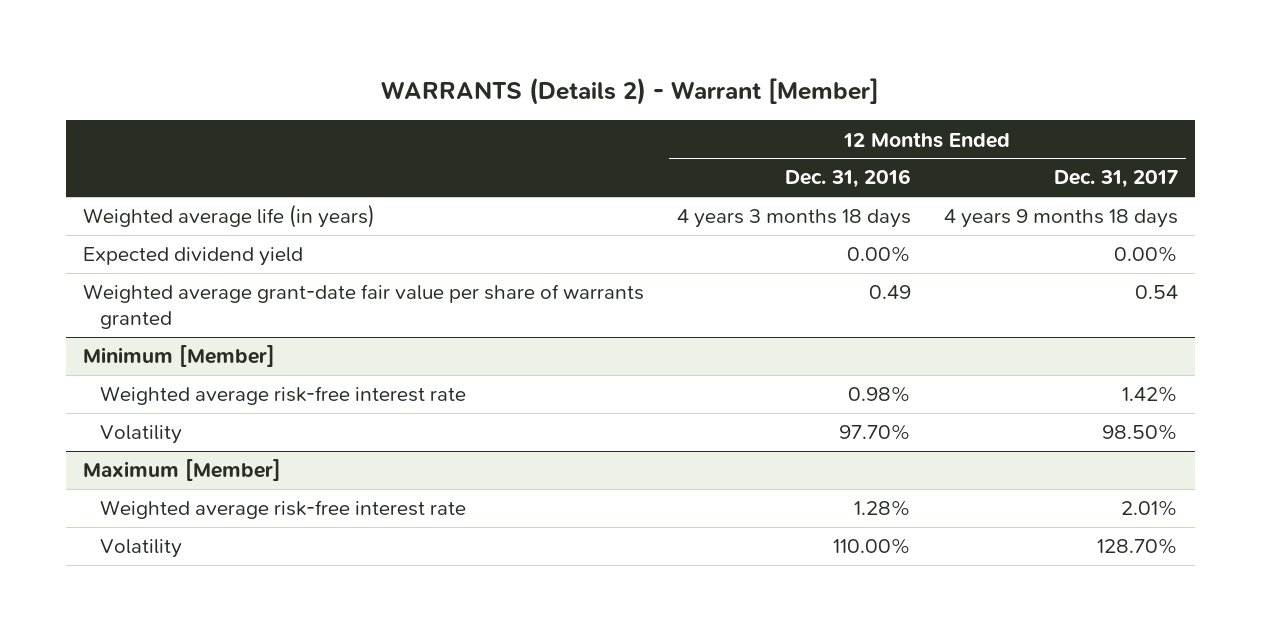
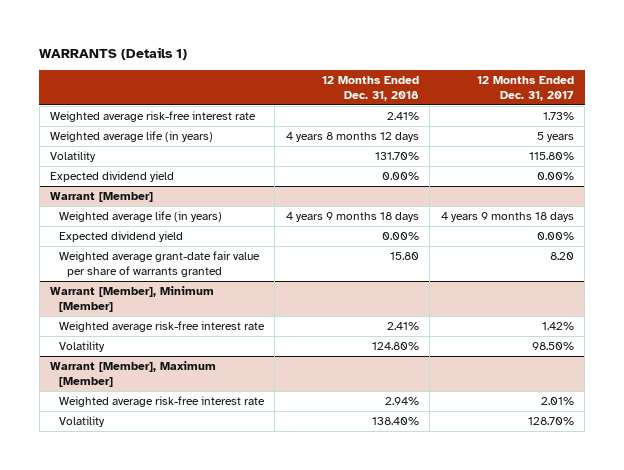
- WARRANTS (Details 2) - Warrant [Member]
+ WARRANTS (Details 1)
- | 12 Months Ended Dec. 31, 2016 | 12 Months Ended Dec. 31, 2017
+ | 12 Months Ended Dec. 31, 2018 | 12 Months Ended Dec. 31, 2017
+ Weighted average risk-free interest rate | 2.41% | 1.73%
+ Weighted average life (in years) | 4 years 8 months 12 days | 5 years
+ Volatility | 131.70% | 115.80%
+ Expected dividend yield | 0.00% | 0.00%
+ Warrant [Member]
- Weighted average grant-date fair value per share of warrants granted | 0.49 | 0.54
- Minimum [Member]
+ Weighted average grant-date fair value per share of warrants granted | 15.80 | 8.20
+ Warrant [Member], Minimum [Member]
- Maximum [Member]
+ Warrant [Member], Maximum [Member]

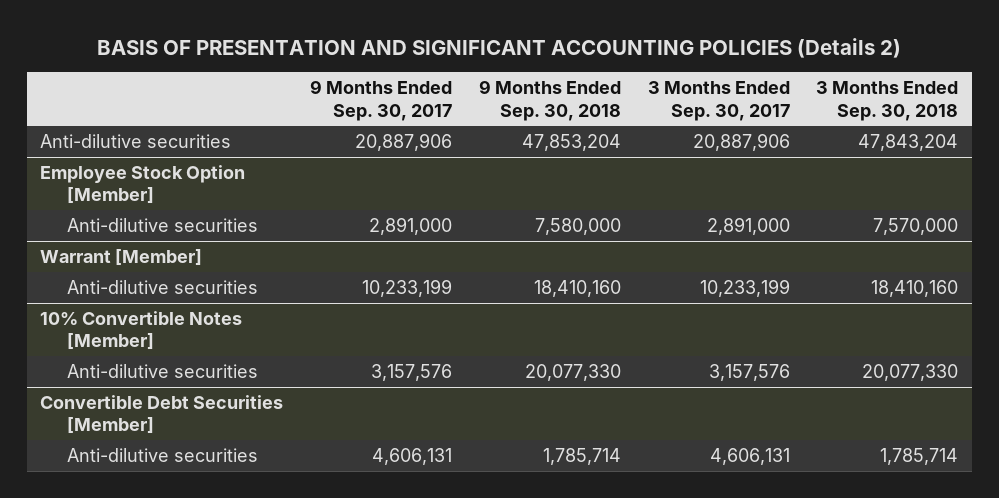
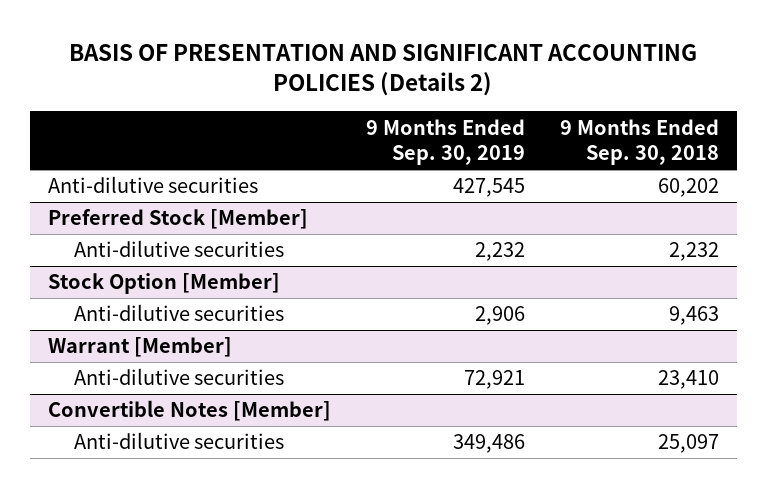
- | 9 Months Ended Sep. 30, 2017 | 9 Months Ended Sep. 30, 2018 | 3 Months Ended Sep. 30, 2017 | 3 Months Ended Sep. 30, 2018
+ | 9 Months Ended Sep. 30, 2019 | 9 Months Ended Sep. 30, 2018
- Anti-dilutive securities | 20,887,906 | 47,853,204 | 20,887,906 | 47,843,204
- Employee Stock Option [Member]
- Anti-dilutive securities | 2,891,000 | 7,580,000 | 2,891,000 | 7,570,000
+ Anti-dilutive securities | 427,545 | 60,202
+ Preferred Stock [Member]
+ Anti-dilutive securities | 2,232 | 2,232
+ Stock Option [Member]
+ Anti-dilutive securities | 2,906 | 9,463
@ Warrant [Member]
- Anti-dilutive securities | 10,233,199 | 18,410,160 | 10,233,199 | 18,410,160
- 10% Convertible Notes [Member]
- Anti-dilutive securities | 3,157,576 | 20,077,330 | 3,157,576 | 20,077,330
- Convertible Debt Securities [Member]
- Anti-dilutive securities | 4,606,131 | 1,785,714 | 4,606,131 | 1,785,714
@ Warrant [Member]
+ Anti-dilutive securities | 72,921 | 23,410
+ Convertible Notes [Member]
+ Anti-dilutive securities | 349,486 | 25,097

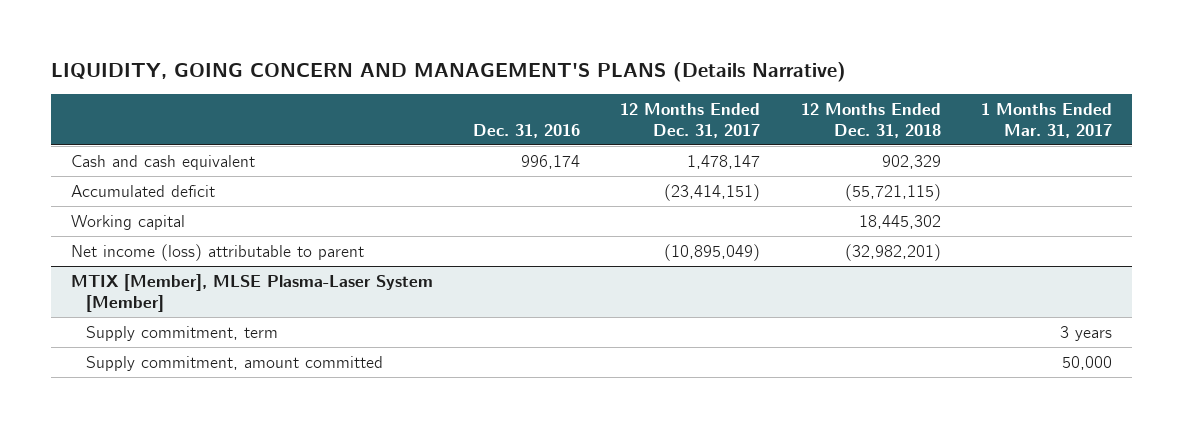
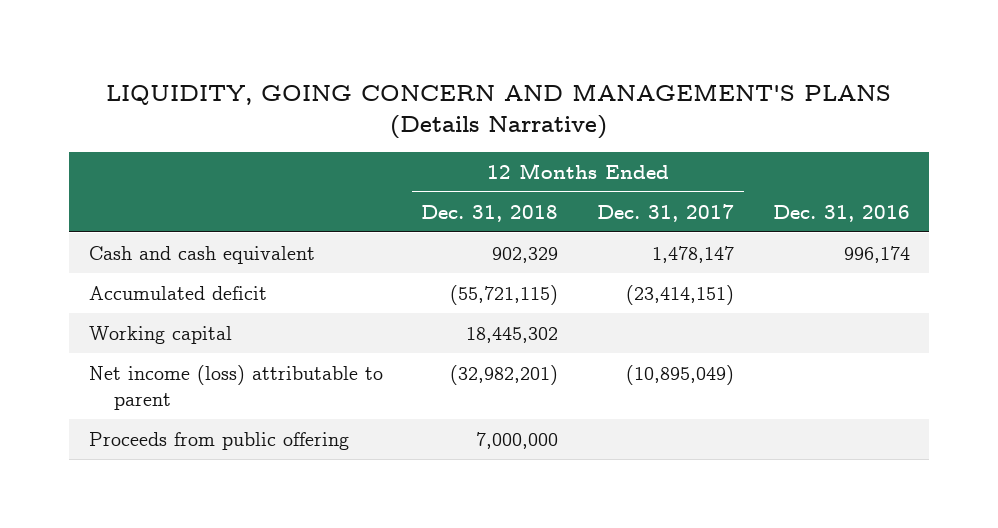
- | Dec. 31, 2016 | 12 Months Ended Dec. 31, 2017 | 12 Months Ended Dec. 31, 2018 | 1 Months Ended Mar. 31, 2017
+ | 12 Months Ended Dec. 31, 2018 | 12 Months Ended Dec. 31, 2017 | Dec. 31, 2016
- MTIX [Member], MLSE Plasma-Laser System [Member]
- Supply commitment, term | | | | 3 years
- Supply commitment, amount committed | | | | 50,000
+ Proceeds from public offering | 7,000,000 | |

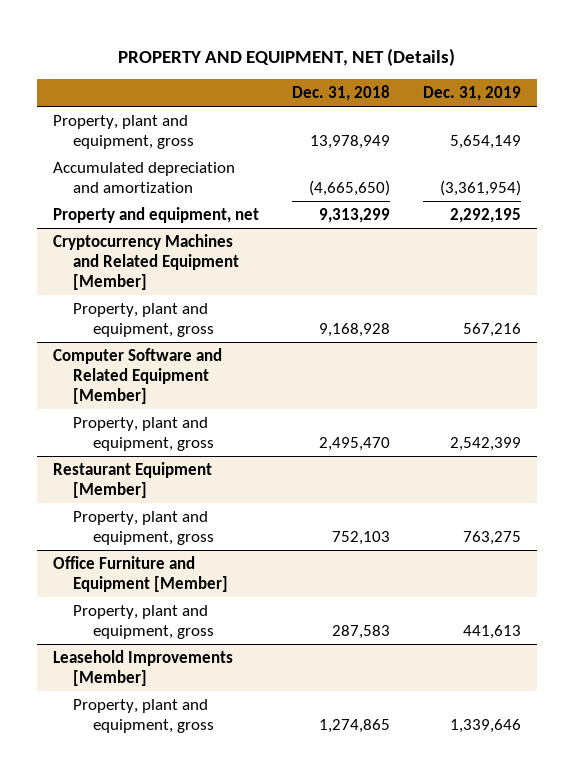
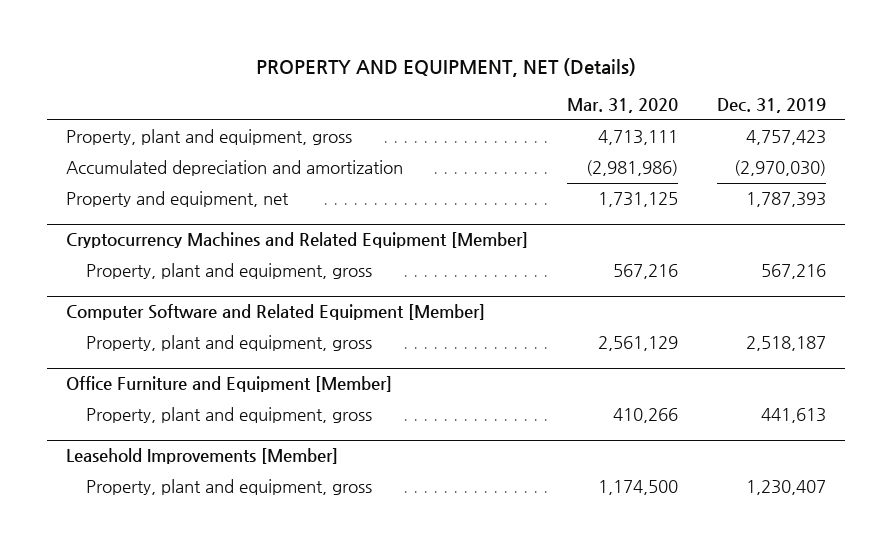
- | Dec. 31, 2018 | Dec. 31, 2019
+ | Mar. 31, 2020 | Dec. 31, 2019
- Property, plant and equipment, gross | 13,978,949 | 5,654,149
- Accumulated depreciation and amortization | (4,665,650) | (3,361,954)
- Property and equipment, net | 9,313,299 | 2,292,195
+ Property, plant and equipment, gross | 4,713,111 | 4,757,423
+ Accumulated depreciation and amortization | (2,981,986) | (2,970,030)
+ Property and equipment, net | 1,731,125 | 1,787,393
@ Computer Software and Related Equipment [Member]
- Property, plant and equipment, gross | 2,495,470 | 2,542,399
- Restaurant Equipment [Member]
- Property, plant and equipment, gross | 752,103 | 763,275
@ Computer Software and Related Equipment [Member]
+ Property, plant and equipment, gross | 2,561,129 | 2,518,187
@ Leasehold Improvements [Member]
- Property, plant and equipment, gross | 1,274,865 | 1,339,646
+ Property, plant and equipment, gross | 1,174,500 | 1,230,407

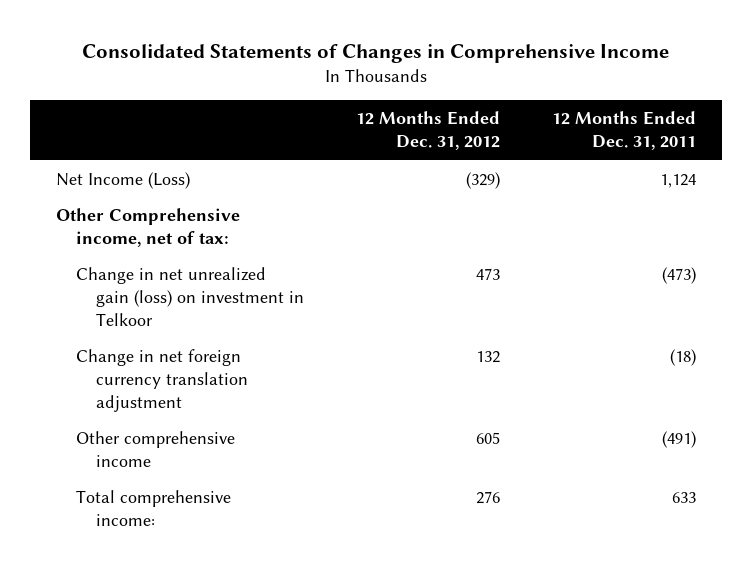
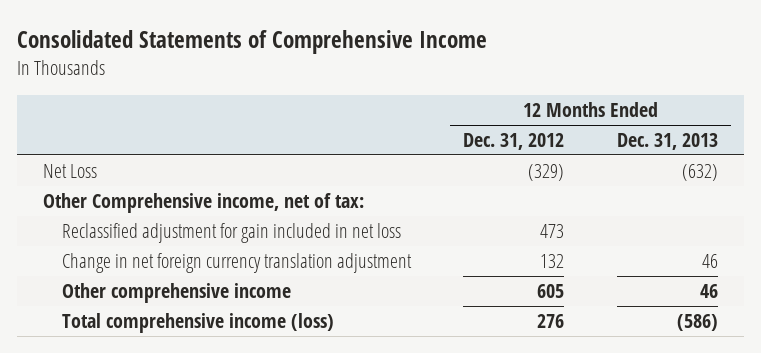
- Consolidated Statements of Changes in Comprehensive Income
+ Consolidated Statements of Comprehensive Income
- | 12 Months Ended Dec. 31, 2012 | 12 Months Ended Dec. 31, 2011
+ | 12 Months Ended Dec. 31, 2012 | 12 Months Ended Dec. 31, 2013
- Net Income (Loss) | (329) | 1,124
+ Net Loss | (329) | (632)
- Change in net unrealized gain (loss) on investment in Telkoor | 473 | (473)
+ Reclassified adjustment for gain included in net loss | 473 |
- Total comprehensive income: | 276 | 633
+ Total comprehensive income (loss) | 276 | (586)

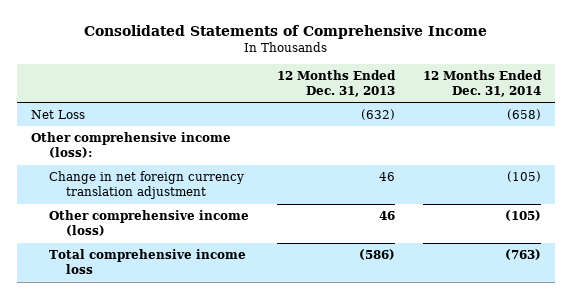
- | 12 Months Ended Dec. 31, 2012 | 12 Months Ended Dec. 31, 2013
+ | 12 Months Ended Dec. 31, 2013 | 12 Months Ended Dec. 31, 2014
- Other Comprehensive income, net of tax:
- Reclassified adjustment for gain included in net loss | 473 |
+ Other comprehensive income (loss):
- Other comprehensive income | 605 | 46
- Total comprehensive income (loss) | 276 | (586)
+ Other comprehensive income (loss) | 46 | (105)
+ Total comprehensive income loss | (586) | (763)

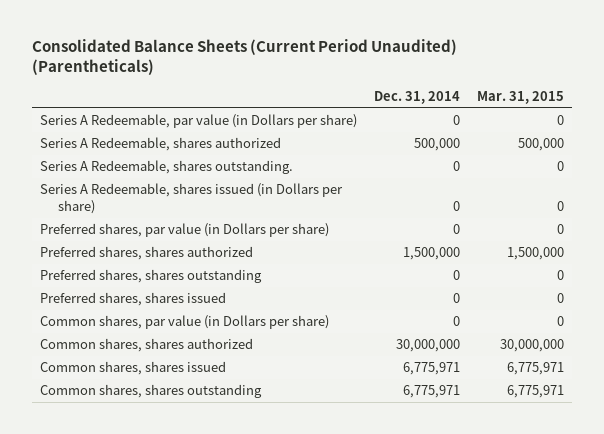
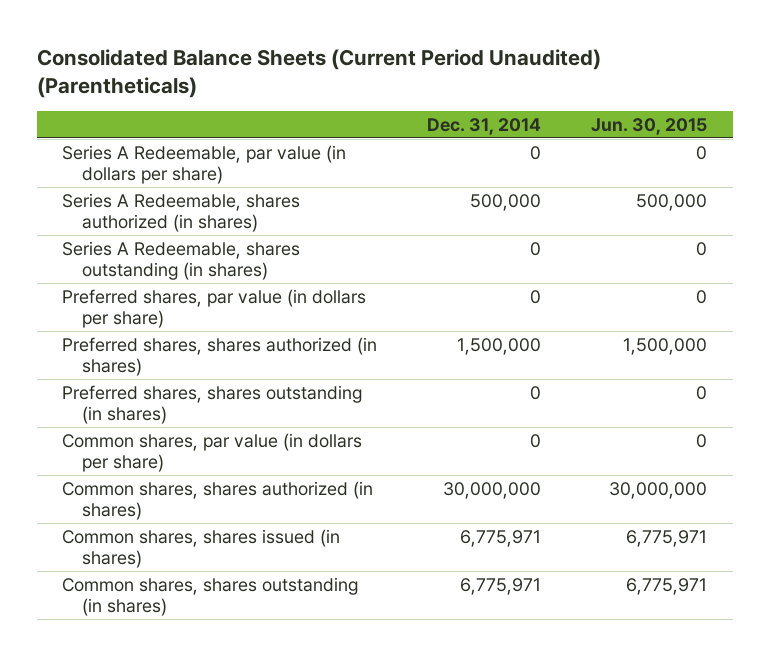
- | Dec. 31, 2014 | Mar. 31, 2015
+ | Dec. 31, 2014 | Jun. 30, 2015
- Series A Redeemable, par value (in Dollars per share) | 0 | 0
- Series A Redeemable, shares authorized | 500,000 | 500,000
- Series A Redeemable, shares outstanding. | 0 | 0
- Sеriеs Α Rеdееmablе, sharеs issued (in Dollars per share) | 0 | 0
- Preferred shares, par value (in Dollars per share) | 0 | 0
- Preferred shares, shares authorized | 1,500,000 | 1,500,000
- Preferred shares, shares outstanding | 0 | 0
- Prеfеrrеd sharеs, sharеs issuеd | 0 | 0
- Common shares, par value (in Dollars per share) | 0 | 0
- Common shares, shares authorized | 30,000,000 | 30,000,000
- Common shares, shares issued | 6,775,971 | 6,775,971
- Common shares, shares outstanding | 6,775,971 | 6,775,971
+ Series A Redeemable, par value (in dollars per share) | 0 | 0
+ Series A Redeemable, shares authorized (in shares) | 500,000 | 500,000
+ Series A Redeemable, shares outstanding (in shares) | 0 | 0
+ Preferred shares, par value (in dollars per share) | 0 | 0
+ Preferred shares, shares authorized (in shares) | 1,500,000 | 1,500,000
+ Preferred shares, shares outstanding (in shares) | 0 | 0
+ Common shares, par value (in dollars per share) | 0 | 0
+ Common shares, shares authorized (in shares) | 30,000,000 | 30,000,000
+ Common shares, shares issued (in shares) | 6,775,971 | 6,775,971
+ Common shares, shares outstanding (in shares) | 6,775,971 | 6,775,971

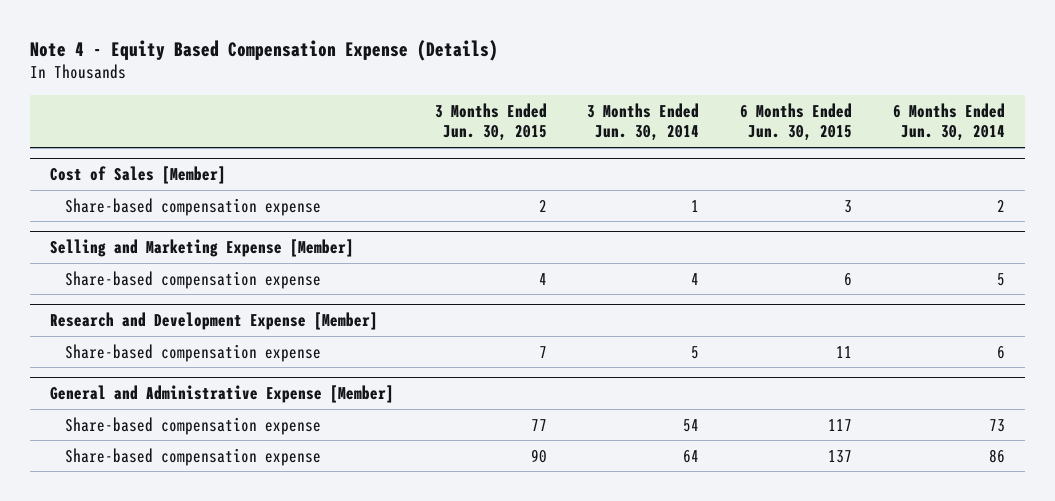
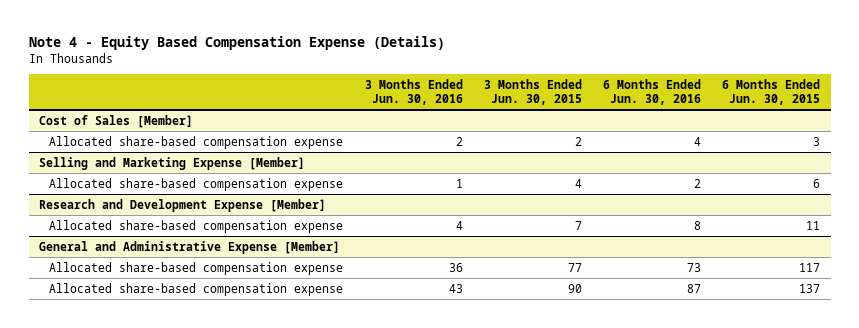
- | 3 Months Ended Jun. 30, 2015 | 3 Months Ended Jun. 30, 2014 | 6 Months Ended Jun. 30, 2015 | 6 Months Ended Jun. 30, 2014
+ | 3 Months Ended Jun. 30, 2016 | 3 Months Ended Jun. 30, 2015 | 6 Months Ended Jun. 30, 2016 | 6 Months Ended Jun. 30, 2015
@ Cost of Sales [Member]
- Share-based compensation expense | 2 | 1 | 3 | 2
+ Allocated share-based compensation expense | 2 | 2 | 4 | 3
@ Selling and Marketing Expense [Member]
- Share-based compensation expense | 4 | 4 | 6 | 5
+ Allocated share-based compensation expense | 1 | 4 | 2 | 6
@ Research and Development Expense [Member]
- Share-based compensation expense | 7 | 5 | 11 | 6
+ Allocated share-based compensation expense | 4 | 7 | 8 | 11
@ General and Administrative Expense [Member]
- Share-based compensation expense | 77 | 54 | 117 | 73
- Share-based compensation expense | 90 | 64 | 137 | 86
+ Allocated share-based compensation expense | 36 | 77 | 73 | 117
+ Allocated share-based compensation expense | 43 | 90 | 87 | 137

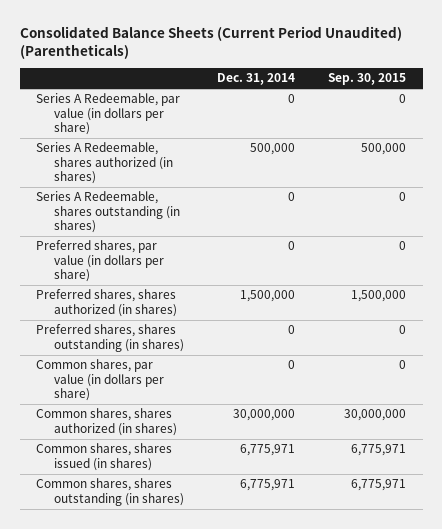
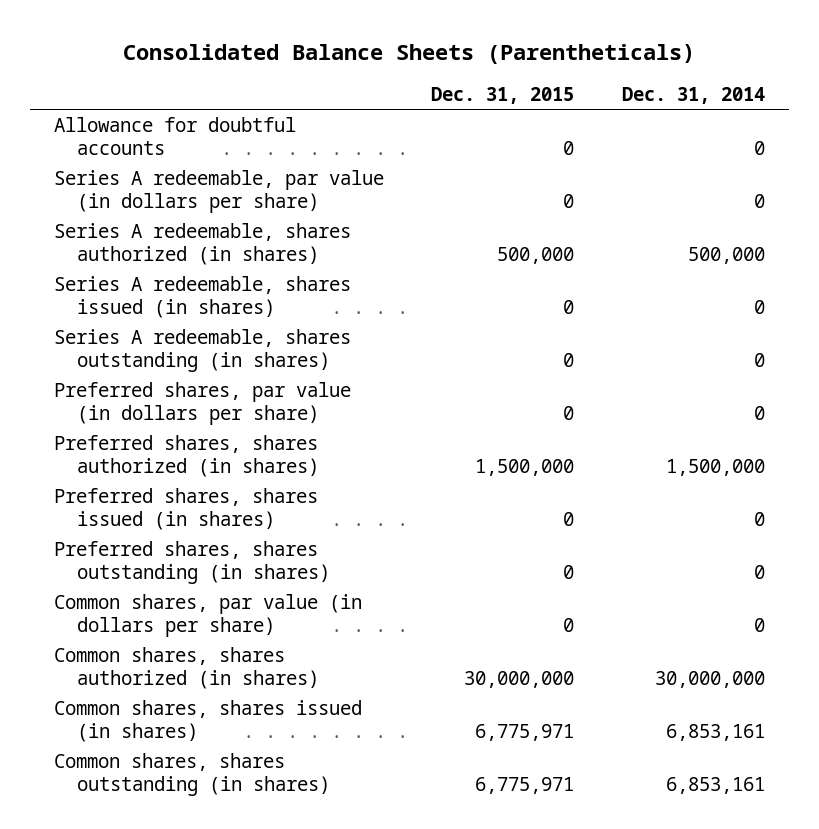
- Consolidated Balance Sheets (Current Period Unaudited) (Parentheticals)
+ Consolidated Balance Sheets (Parentheticals)
- | Dec. 31, 2014 | Sep. 30, 2015
+ | Dec. 31, 2015 | Dec. 31, 2014
- Series A Redeemable, par value (in dollars per share) | 0 | 0
- Series A Redeemable, shares authorized (in shares) | 500,000 | 500,000
- Series A Redeemable, shares outstanding (in shares) | 0 | 0
+ Allowance for doubtful accounts | 0 | 0
+ Series A redeemable, par value (in dollars per share) | 0 | 0
+ Series A redeemable, shares authorized (in shares) | 500,000 | 500,000
+ Series A redeemable, shares issued (in shares) | 0 | 0
+ Series A redeemable, shares outstanding (in shares) | 0 | 0
+ Preferred shares, shares issued (in shares) | 0 | 0
- Common shares, shares issued (in shares) | 6,775,971 | 6,775,971
- Common shares, shares outstanding (in shares) | 6,775,971 | 6,775,971
+ Common shares, shares issued (in shares) | 6,775,971 | 6,853,161
+ Common shares, shares outstanding (in shares) | 6,775,971 | 6,853,161

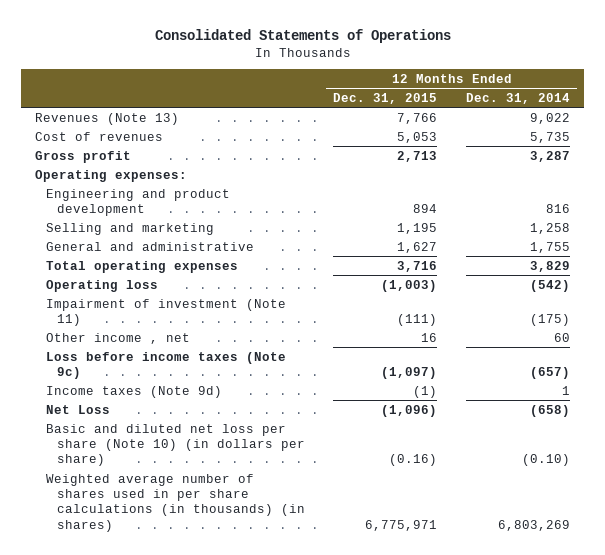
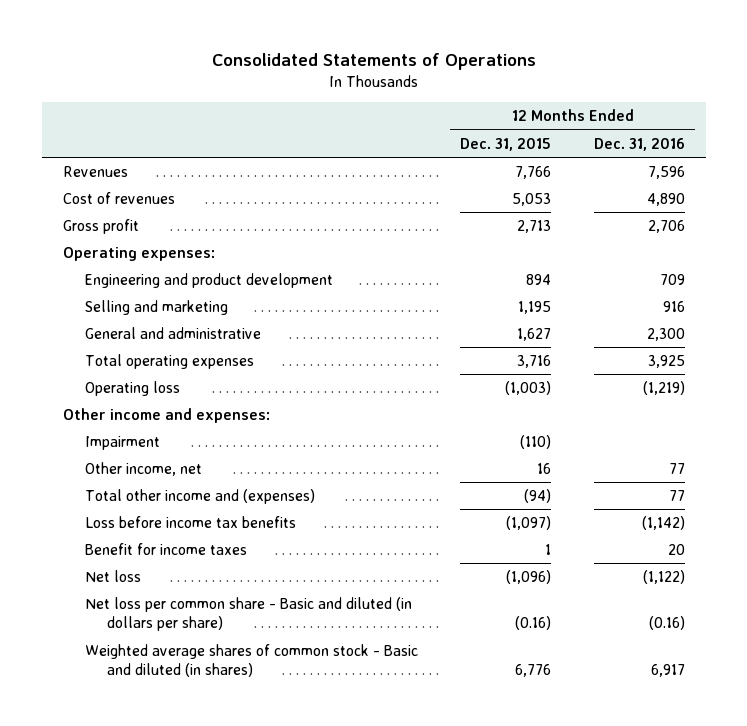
- | 12 Months Ended Dec. 31, 2015 | 12 Months Ended Dec. 31, 2014
+ | 12 Months Ended Dec. 31, 2015 | 12 Months Ended Dec. 31, 2016
- Revenues (Note 13) | 7,766 | 9,022
+ Revenues | 7,766 | 7,596
- Impairment of investment (Note 11) | (111) | (175)
- Other income , net | 16 | 60
- Loss before income taxes (Note 9c) | (1,097) | (657)
- Income taxes (Note 9d) | (1) | 1
- Net Loss | (1,096) | (658)
- Basic and diluted net loss per share (Note 10) (in dollars per share) | (0.16) | (0.10)
- Weighted average number of shares used in per share calculations (in thousands) (in shares) | 6,775,971 | 6,803,269
+ Other income and expenses:
+ Impairment | (110) |
+ Other income, net | 16 | 77
+ Total other income and (expenses) | (94) | 77
+ Loss before income tax benefits | (1,097) | (1,142)
+ Benefit for income taxes | 1 | 20
+ Net loss | (1,096) | (1,122)
+ Net loss per common share - Basic and diluted (in dollars per share) | (0.16) | (0.16)
+ Weighted average shares of common stock - Basic and diluted (in shares) | 6,776 | 6,917

